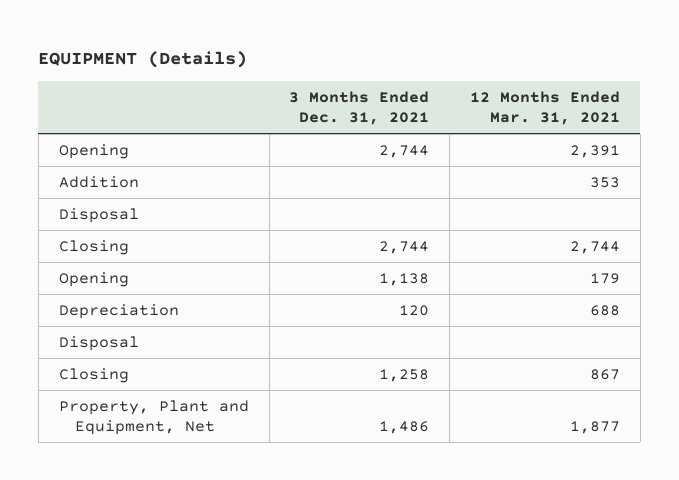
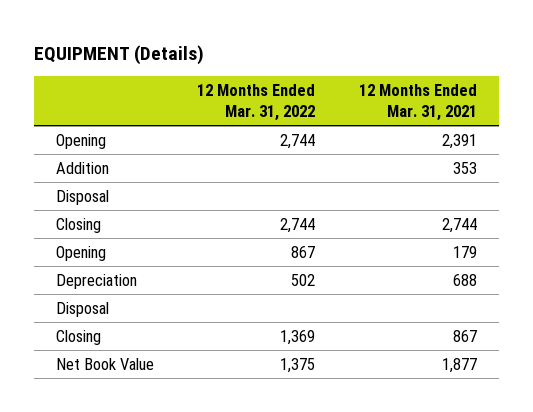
- | 3 Months Ended Dec. 31, 2021 | 12 Months Ended Mar. 31, 2021
+ | 12 Months Ended Mar. 31, 2022 | 12 Months Ended Mar. 31, 2021
- Property, Plant and Equipment, Net | 1,486 | 1,877
+ Net Book Value | 1,375 | 1,877

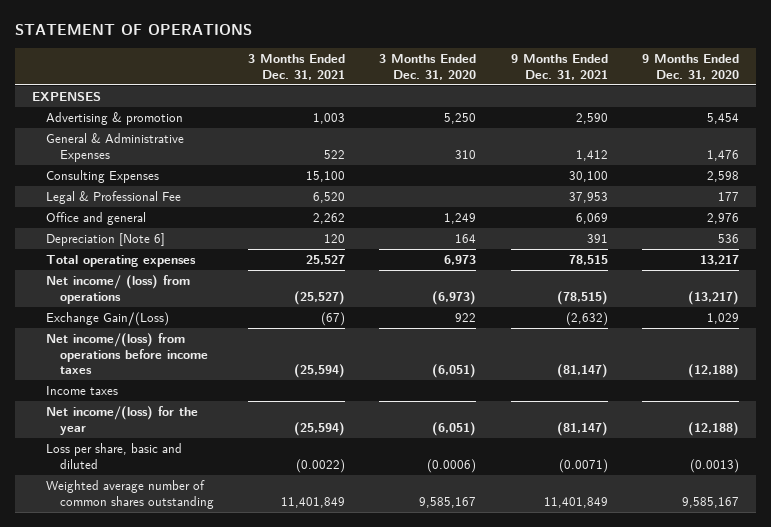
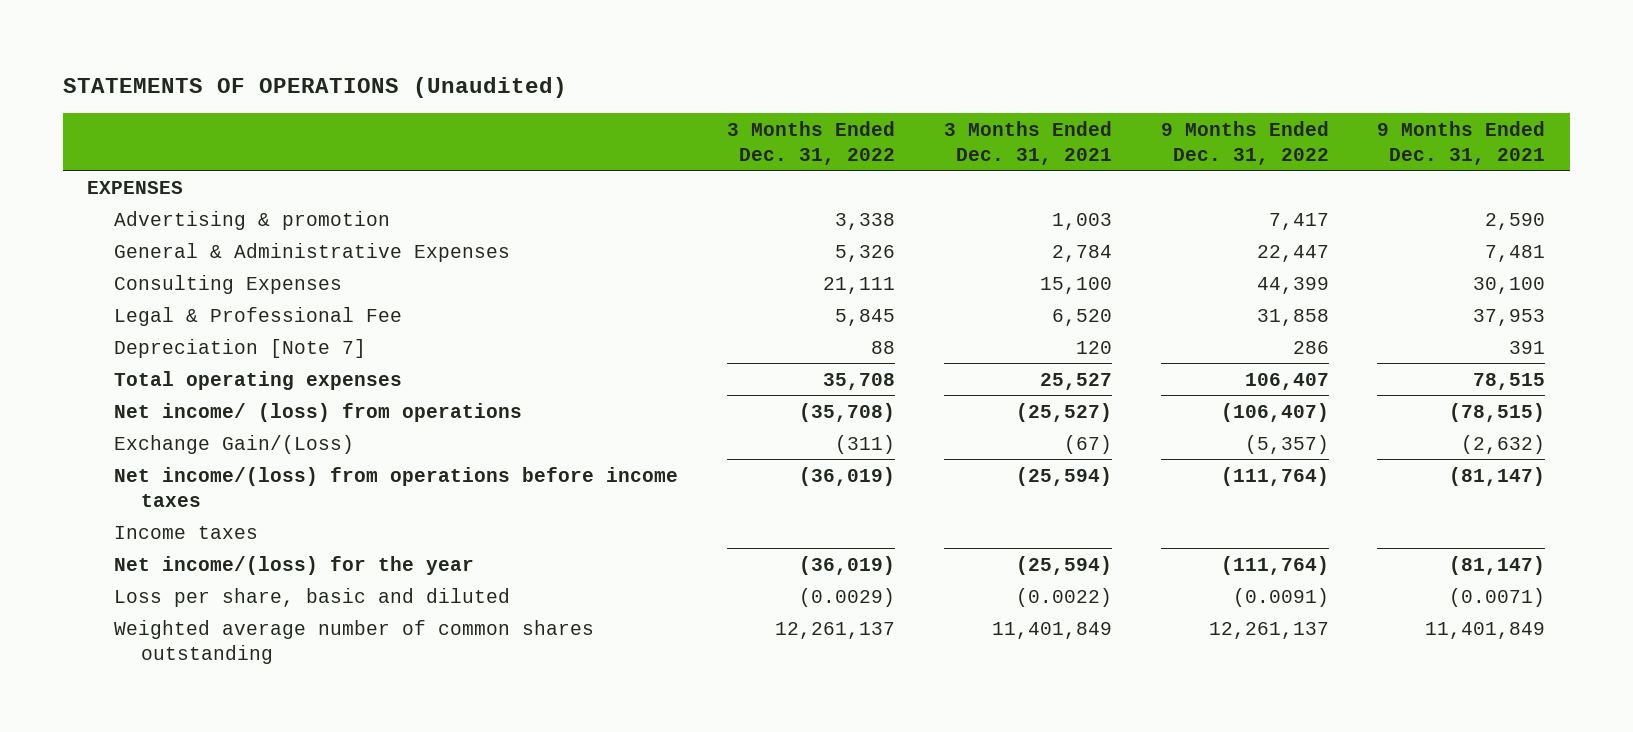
- STATEMENT OF OPERATIONS
+ STATEMENTS OF OPERATIONS (Unaudited)
- | 3 Months Ended Dec. 31, 2021 | 3 Months Ended Dec. 31, 2020 | 9 Months Ended Dec. 31, 2021 | 9 Months Ended Dec. 31, 2020
+ | 3 Months Ended Dec. 31, 2022 | 3 Months Ended Dec. 31, 2021 | 9 Months Ended Dec. 31, 2022 | 9 Months Ended Dec. 31, 2021
- General & Administrative Expenses | 522 | 310 | 1,412 | 1,476
+ General & Administrative Expenses | 5,326 | 2,784 | 22,447 | 7,481
- Office and general | 2,262 | 1,249 | 6,069 | 2,976
- Depreciation [Note 6] | 120 | 164 | 391 | 536
+ Depreciation [Note 7] | 88 | 120 | 286 | 391

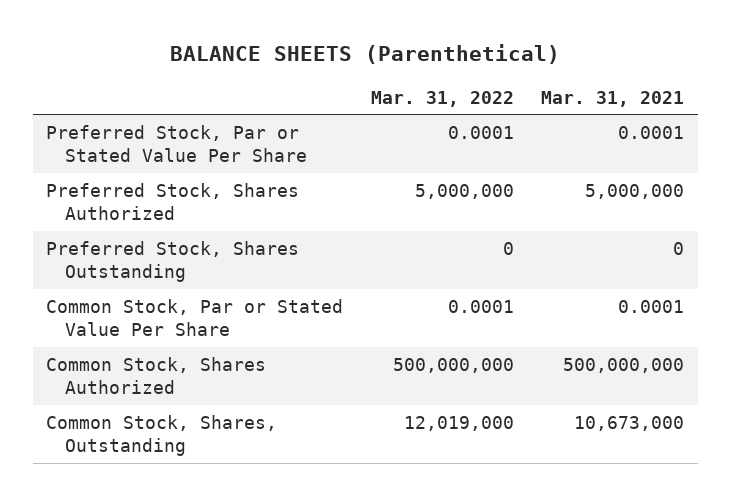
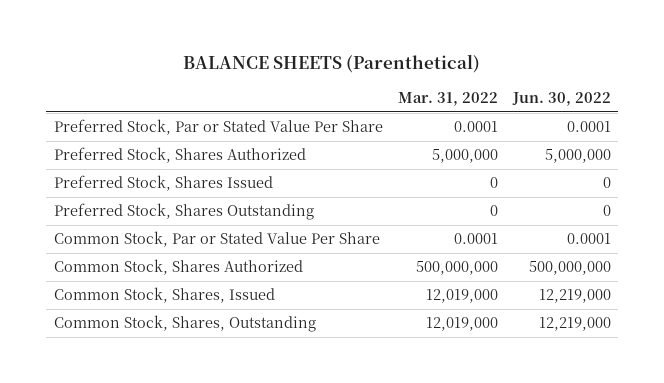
- | Mar. 31, 2022 | Mar. 31, 2021
+ | Mar. 31, 2022 | Jun. 30, 2022
+ Preferred Stock, Shares Issued | 0 | 0
+ Common Stock, Shares, Issued | 12,019,000 | 12,219,000

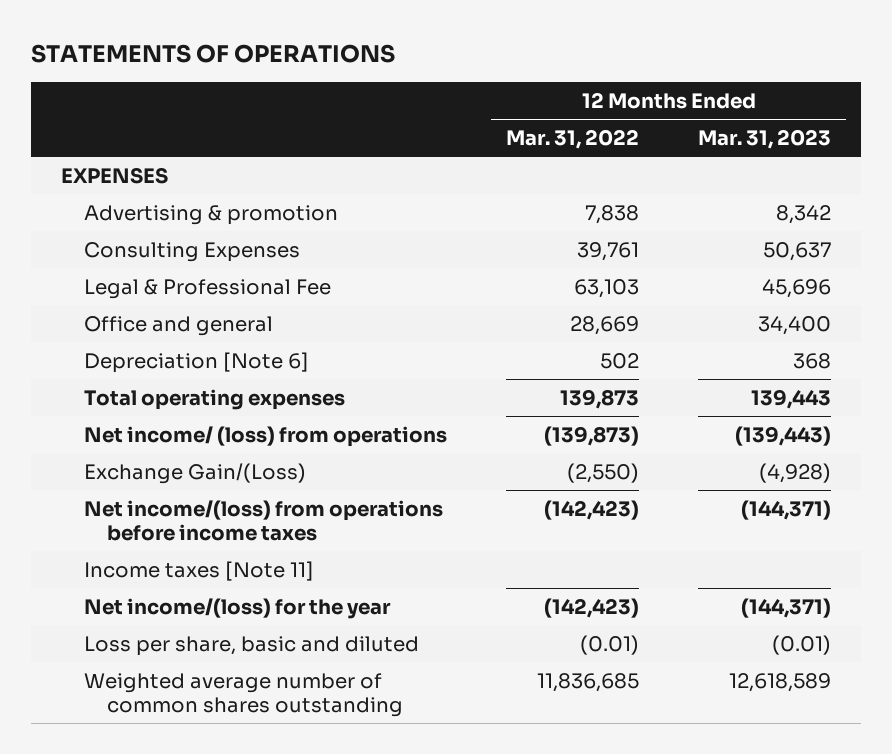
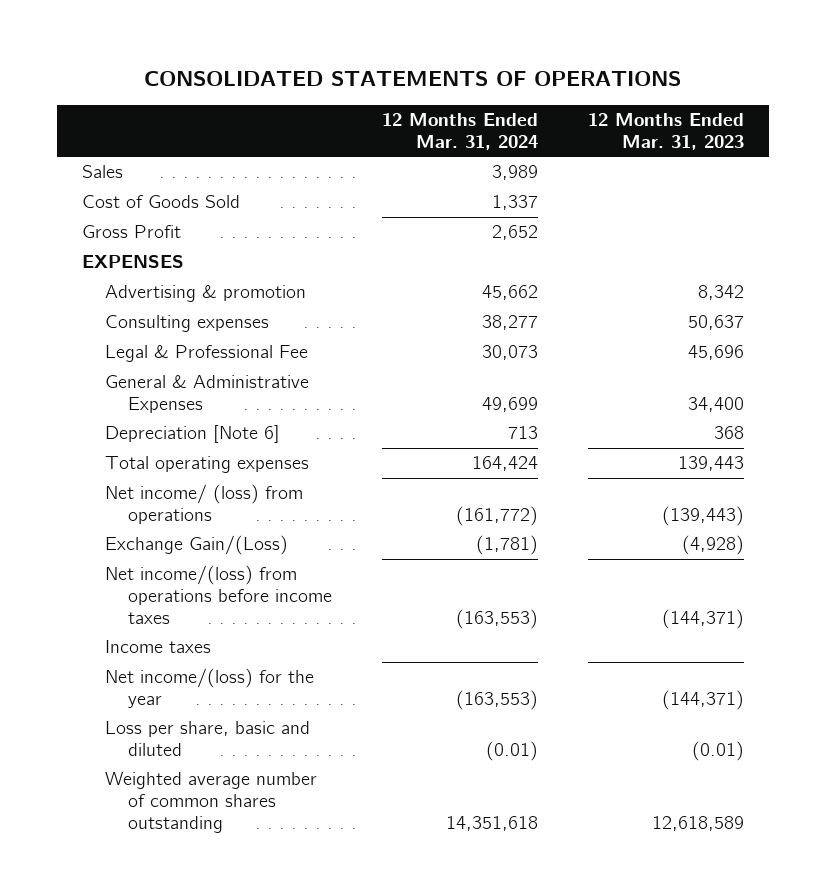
- STATEMENTS OF OPERATIONS
+ CONSOLIDATED STATEMENTS OF OPERATIONS
- | 12 Months Ended Mar. 31, 2022 | 12 Months Ended Mar. 31, 2023
+ | 12 Months Ended Mar. 31, 2024 | 12 Months Ended Mar. 31, 2023
+ Sales | 3,989 |
+ Cost of Goods Sold | 1,337 |
+ Gross Profit | 2,652 |
- Consulting Expenses | 39,761 | 50,637
+ Consulting expenses | 38,277 | 50,637
- Office and general | 28,669 | 34,400
+ General & Administrative Expenses | 49,699 | 34,400
- Income taxes [Note 11]
+ Income taxes

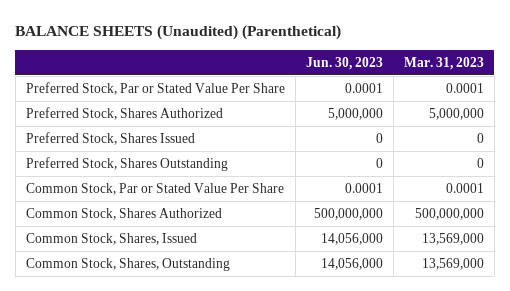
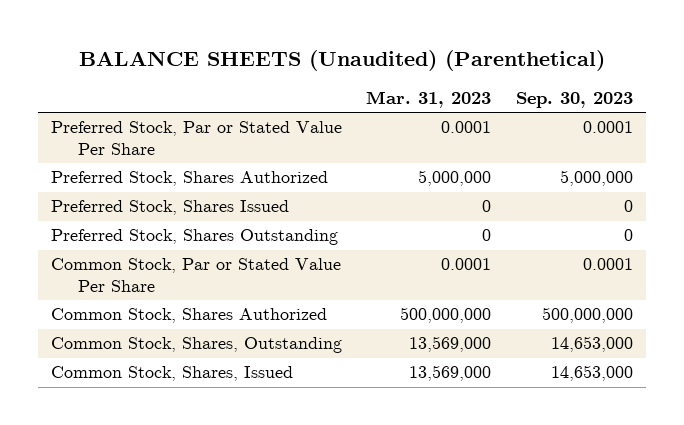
- | Jun. 30, 2023 | Mar. 31, 2023
+ | Mar. 31, 2023 | Sep. 30, 2023
moved down: Common Stock, Shares, Issued | 13,569,000 | 14,653,000

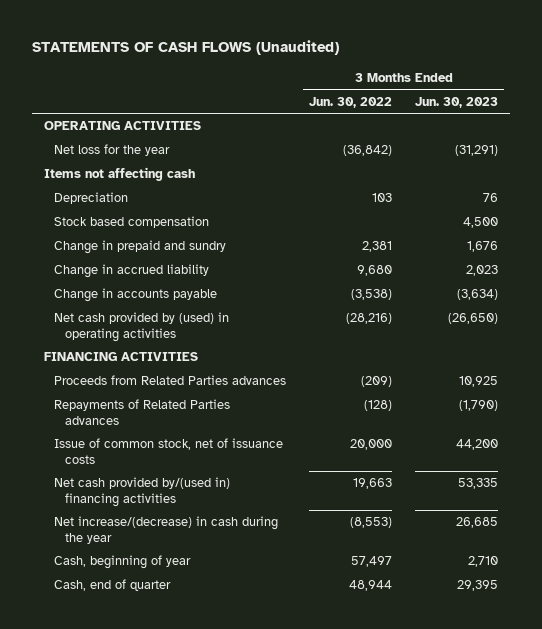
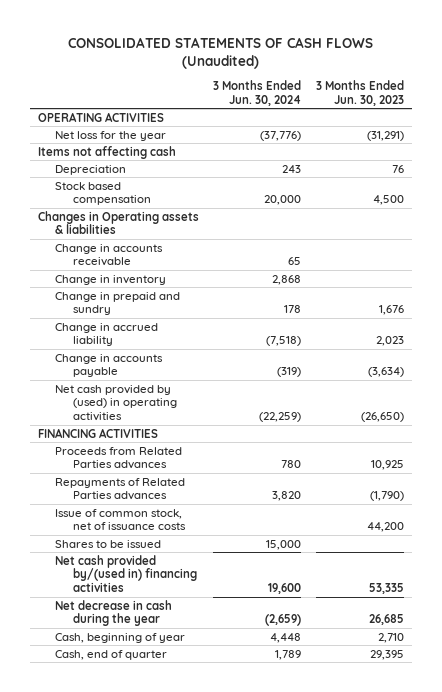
- STATEMENTS OF CASH FLOWS (Unaudited)
+ CONSOLIDATED STATEMENTS OF CASH FLOWS (Unaudited)
- | 3 Months Ended Jun. 30, 2022 | 3 Months Ended Jun. 30, 2023
+ | 3 Months Ended Jun. 30, 2024 | 3 Months Ended Jun. 30, 2023
+ Changes in Operating assets & liabilities
+ Change in accounts receivable | 65 |
+ Change in inventory | 2,868 |
+ Shares to be issued | 15,000 |
- Net increase/(decrease) in cash during the year | (8,553) | 26,685
+ Net decrease in cash during the year | (2,659) | 26,685

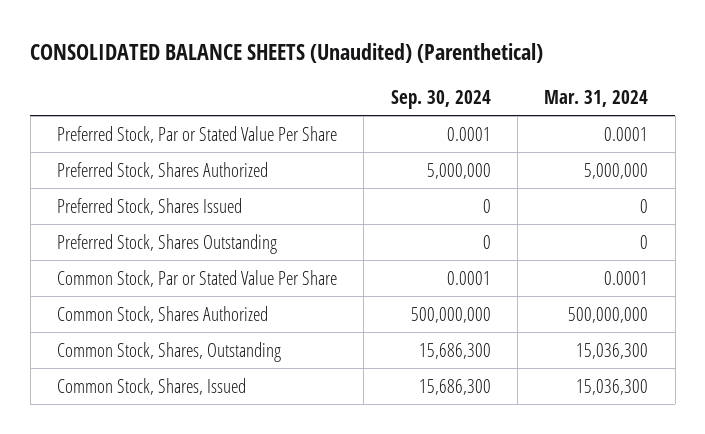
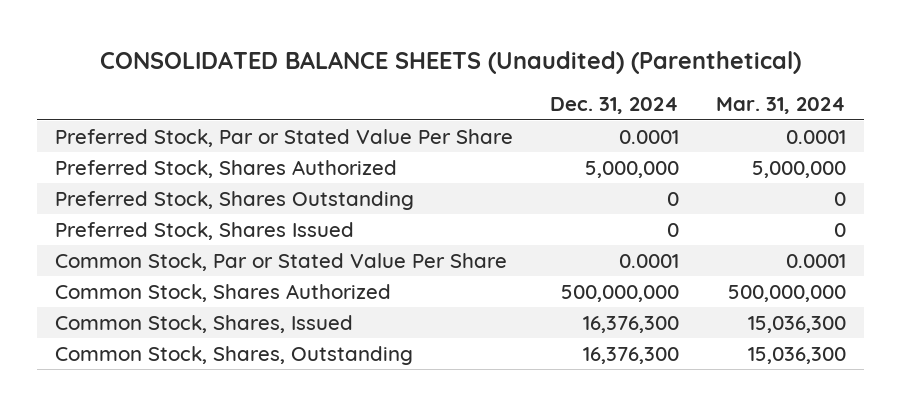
- | Sep. 30, 2024 | Mar. 31, 2024
+ | Dec. 31, 2024 | Mar. 31, 2024
moved down: Preferred Stock, Shares Issued | 0 | 0
moved down: Common Stock, Shares, Outstanding | 16,376,300 | 15,036,300

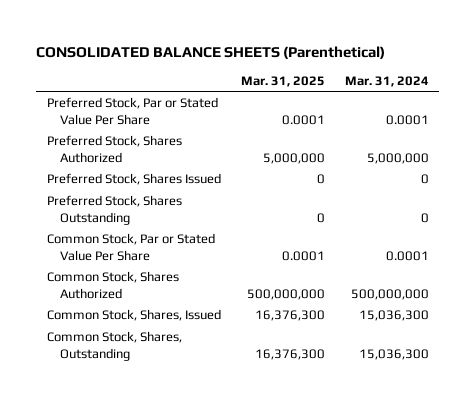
- CONSOLIDATED BALANCE SHEETS (Unaudited) (Parenthetical)
+ CONSOLIDATED BALANCE SHEETS (Parenthetical)
- | Dec. 31, 2024 | Mar. 31, 2024
+ | Mar. 31, 2025 | Mar. 31, 2024
moved down: Preferred Stock, Shares Outstanding | 0 | 0

